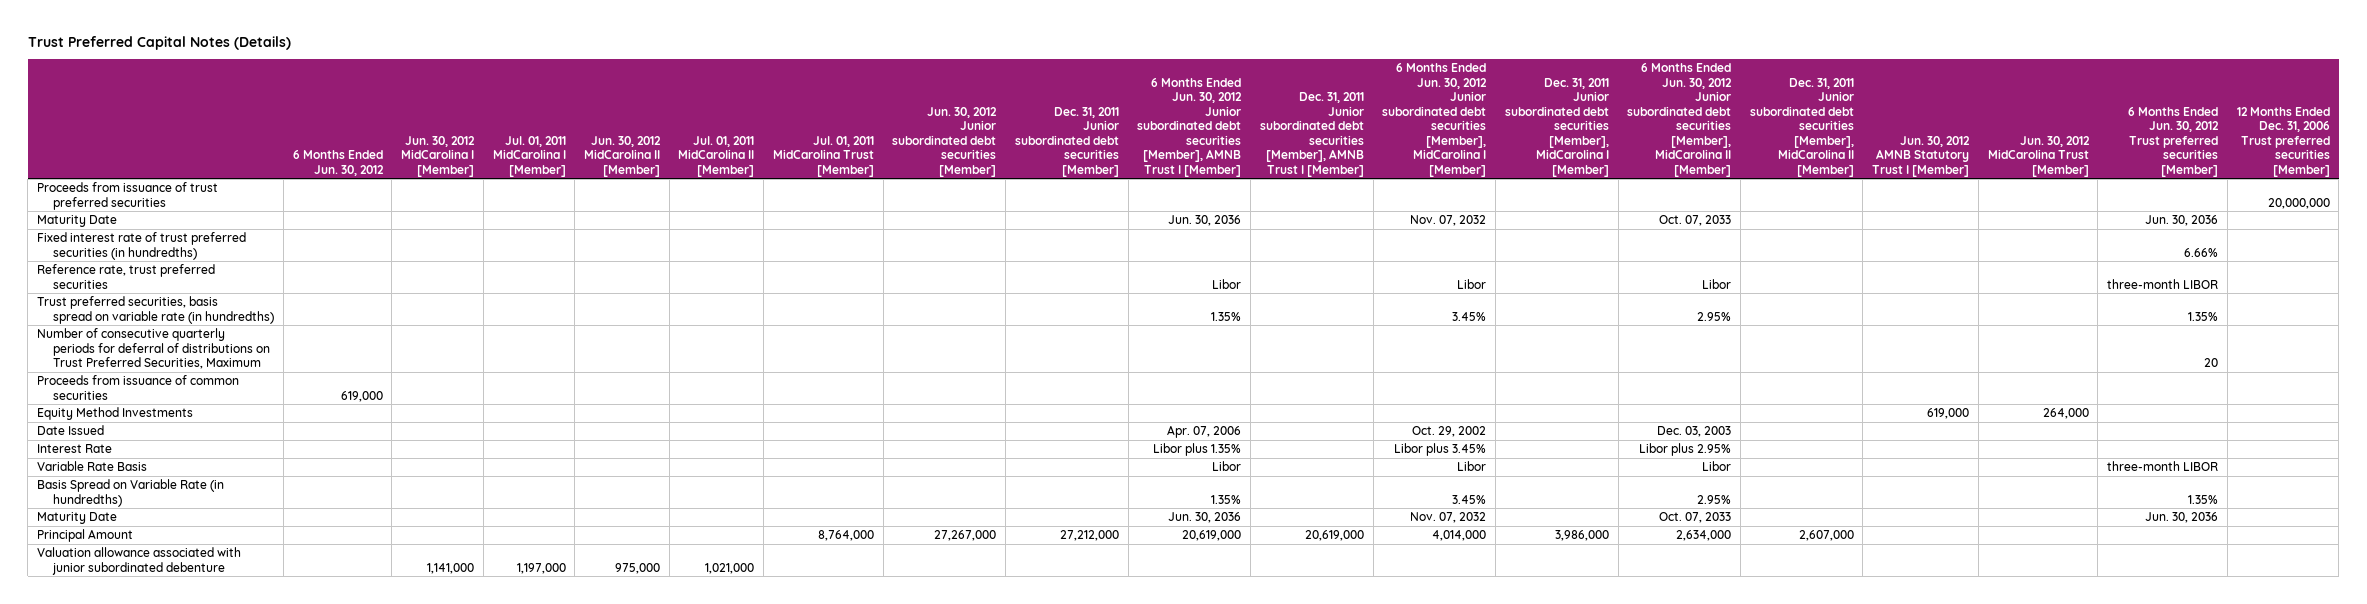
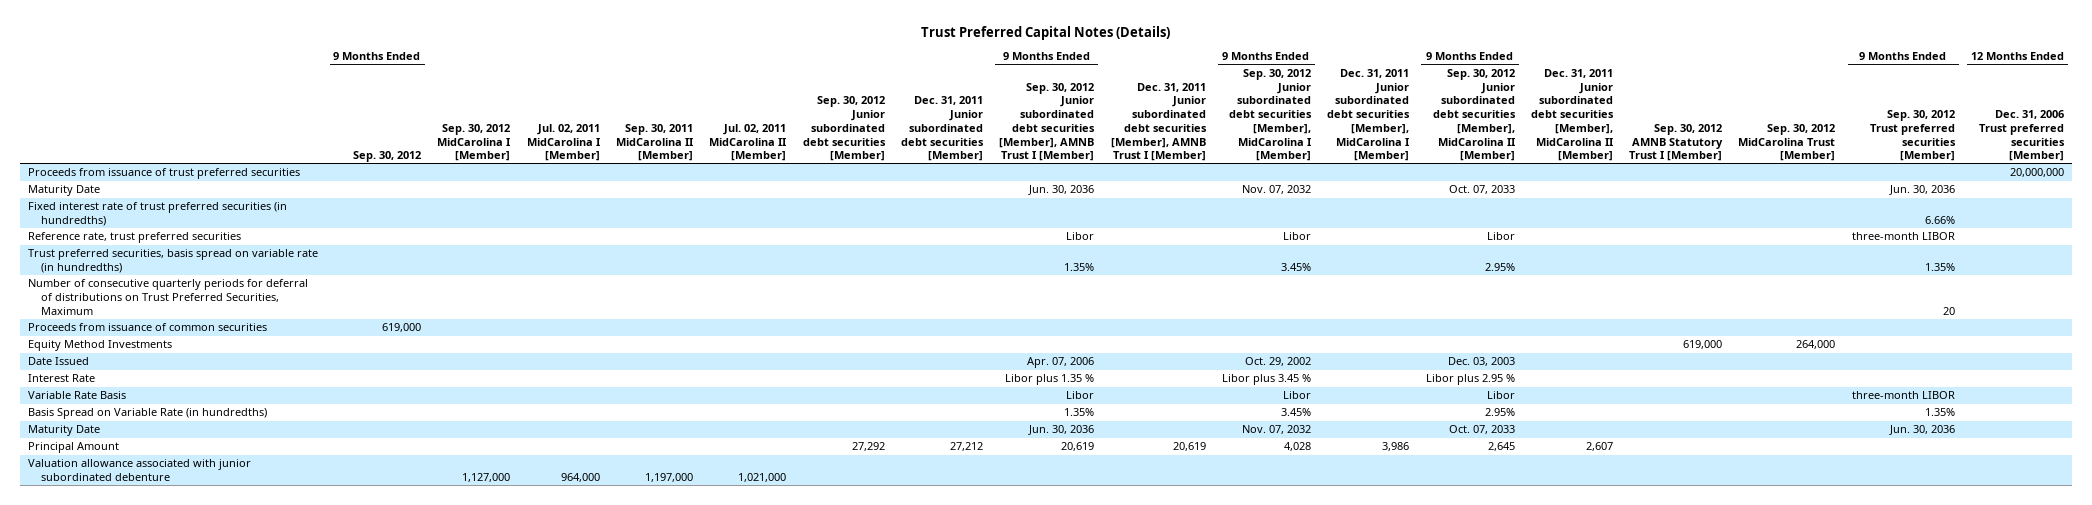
- | 6 Months Ended Jun. 30, 2012 | Jun. 30, 2012 MidCarolina I [Member] | Jul. 01, 2011 MidCarolina I [Member] | Jun. 30, 2012 MidCarolina II [Member] | Jul. 01, 2011 MidCarolina II [Member] | Jul. 01, 2011 MidCarolina Trust [Member] | Jun. 30, 2012 Junior subordinated debt securities [Member] | Dec. 31, 2011 Junior subordinated debt securities [Member] | 6 Months Ended Jun. 30, 2012 Junior subordinated debt securities [Member], AMNB Trust I [Member] | Dec. 31, 2011 Junior subordinated debt securities [Member], AMNB Trust I [Member] | 6 Months Ended Jun. 30, 2012 Junior subordinated debt securities [Member], MidCarolina I [Member] | Dec. 31, 2011 Junior subordinated debt securities [Member], MidCarolina I [Member] | 6 Months Ended Jun. 30, 2012 Junior subordinated debt securities [Member], MidCarolina II [Member] | Dec. 31, 2011 Junior subordinated debt securities [Member], MidCarolina II [Member] | Jun. 30, 2012 AMNB Statutory Trust I [Member] | Jun. 30, 2012 MidCarolina Trust [Member] | 6 Months Ended Jun. 30, 2012 Trust preferred securities [Member] | 12 Months Ended Dec. 31, 2006 Trust preferred securities [Member]
+ | 9 Months Ended Sep. 30, 2012 | Sep. 30, 2012 MidCarolina I [Member] | Jul. 02, 2011 MidCarolina I [Member] | Sep. 30, 2011 MidCarolina II [Member] | Jul. 02, 2011 MidCarolina II [Member] | Sep. 30, 2012 Junior subordinated debt securities [Member] | Dec. 31, 2011 Junior subordinated debt securities [Member] | 9 Months Ended Sep. 30, 2012 Junior subordinated debt securities [Member], AMNB Trust I [Member] | Dec. 31, 2011 Junior subordinated debt securities [Member], AMNB Trust I [Member] | 9 Months Ended Sep. 30, 2012 Junior subordinated debt securities [Member], MidCarolina I [Member] | Dec. 31, 2011 Junior subordinated debt securities [Member], MidCarolina I [Member] | 9 Months Ended Sep. 30, 2012 Junior subordinated debt securities [Member], MidCarolina II [Member] | Dec. 31, 2011 Junior subordinated debt securities [Member], MidCarolina II [Member] | Sep. 30, 2012 AMNB Statutory Trust I [Member] | Sep. 30, 2012 MidCarolina Trust [Member] | 9 Months Ended Sep. 30, 2012 Trust preferred securities [Member] | 12 Months Ended Dec. 31, 2006 Trust preferred securities [Member]
- Principal Amount | | | | | | 8,764,000 | 27,267,000 | 27,212,000 | 20,619,000 | 20,619,000 | 4,014,000 | 3,986,000 | 2,634,000 | 2,607,000 | | | |
+ Principal Amount | | | | | | 27,292 | 27,212 | 20,619 | 20,619 | 4,028 | 3,986 | 2,645 | 2,607 | | | |

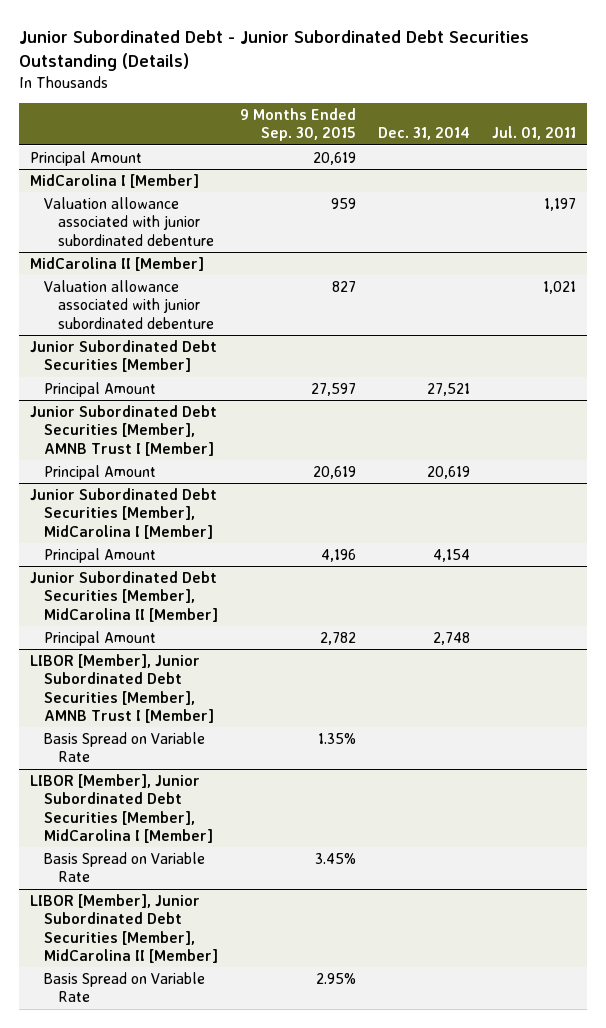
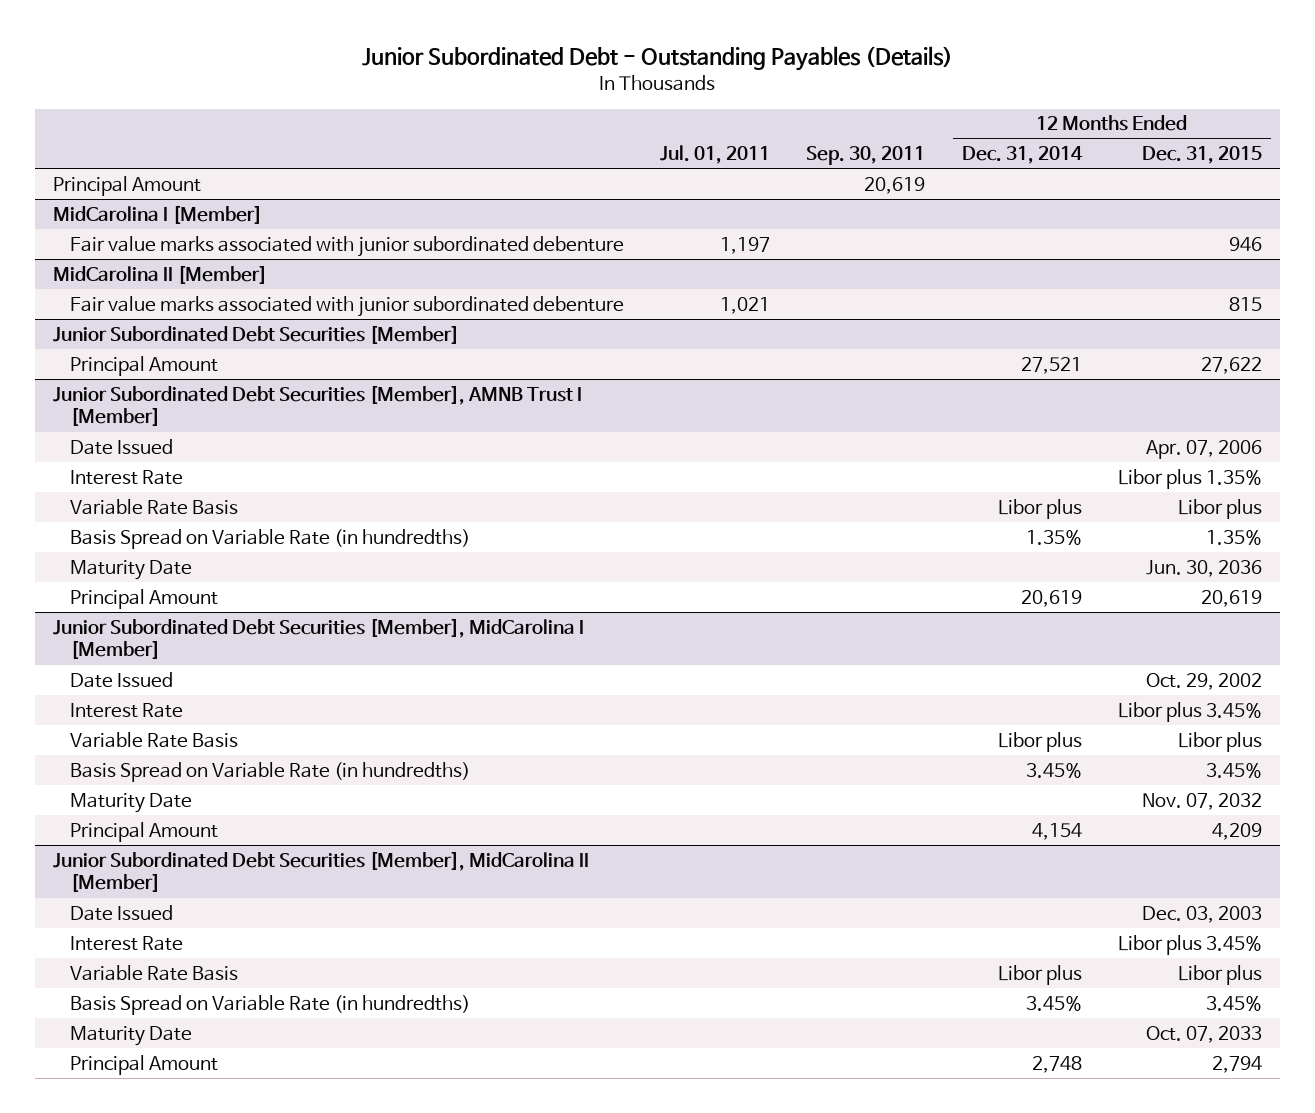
- Junior Subordinated Debt - Junior Subordinated Debt Securities Outstanding (Details)
+ Junior Subordinated Debt - Outstanding Payables (Details)
- | 9 Months Ended Sep. 30, 2015 | Dec. 31, 2014 | Jul. 01, 2011
+ | Jul. 01, 2011 | Sep. 30, 2011 | 12 Months Ended Dec. 31, 2014 | 12 Months Ended Dec. 31, 2015
@ MidCarolina I [Member]
- Valuation allowance associated with junior subordinated debenture | 959 | | 1,197
+ Fair value marks associated with junior subordinated debenture | 1,197 | | | 946
@ MidCarolina II [Member]
- Valuation allowance associated with junior subordinated debenture | 827 | | 1,021
+ Fair value marks associated with junior subordinated debenture | 1,021 | | | 815
@ Junior Subordinated Debt Securities [Member], AMNB Trust I [Member]
+ Date Issued | | | | Apr. 07, 2006
+ Interest Rate | | | | Libor plus 1.35%
+ Variable Rate Basis | | | Libor plus | Libor plus
+ Basis Spread on Variable Rate (in hundredths) | | | 1.35% | 1.35%
+ Maturity Date | | | | Jun. 30, 2036
@ Junior Subordinated Debt Securities [Member], MidCarolina I [Member]
+ Date Issued | | | | Oct. 29, 2002
+ Interest Rate | | | | Libor plus 3.45%
+ Variable Rate Basis | | | Libor plus | Libor plus
+ Basis Spread on Variable Rate (in hundredths) | | | 3.45% | 3.45%
+ Maturity Date | | | | Nov. 07, 2032
@ Junior Subordinated Debt Securities [Member], MidCarolina II [Member]
+ Date Issued | | | | Dec. 03, 2003
+ Interest Rate | | | | Libor plus 3.45%
+ Variable Rate Basis | | | Libor plus | Libor plus
+ Basis Spread on Variable Rate (in hundredths) | | | 3.45% | 3.45%
+ Maturity Date | | | | Oct. 07, 2033
- LIBOR [Member], Junior Subordinated Debt Securities [Member], AMNB Trust I [Member]
- Basis Spread on Variable Rate | 1.35% | |
- LIBOR [Member], Junior Subordinated Debt Securities [Member], MidCarolina I [Member]
- Basis Spread on Variable Rate | 3.45% | |
- LIBOR [Member], Junior Subordinated Debt Securities [Member], MidCarolina II [Member]
- Basis Spread on Variable Rate | 2.95% | |

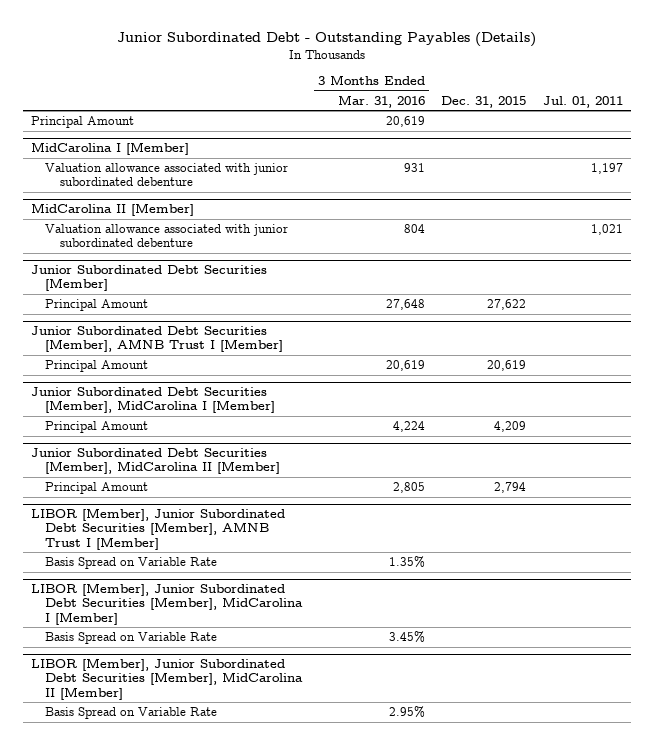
- | Jul. 01, 2011 | Sep. 30, 2011 | 12 Months Ended Dec. 31, 2014 | 12 Months Ended Dec. 31, 2015
+ | 3 Months Ended Mar. 31, 2016 | Dec. 31, 2015 | Jul. 01, 2011
@ MidCarolina I [Member]
- Fair value marks associated with junior subordinated debenture | 1,197 | | | 946
+ Valuation allowance associated with junior subordinated debenture | 931 | | 1,197
@ MidCarolina II [Member]
- Fair value marks associated with junior subordinated debenture | 1,021 | | | 815
+ Valuation allowance associated with junior subordinated debenture | 804 | | 1,021
@ Junior Subordinated Debt Securities [Member], AMNB Trust I [Member]
- Date Issued | | | | Apr. 07, 2006
- Interest Rate | | | | Libor plus 1.35%
- Variable Rate Basis | | | Libor plus | Libor plus
- Basis Spread on Variable Rate (in hundredths) | | | 1.35% | 1.35%
- Maturity Date | | | | Jun. 30, 2036
@ Junior Subordinated Debt Securities [Member], MidCarolina I [Member]
- Date Issued | | | | Oct. 29, 2002
- Interest Rate | | | | Libor plus 3.45%
- Variable Rate Basis | | | Libor plus | Libor plus
- Basis Spread on Variable Rate (in hundredths) | | | 3.45% | 3.45%
- Maturity Date | | | | Nov. 07, 2032
@ Junior Subordinated Debt Securities [Member], MidCarolina II [Member]
- Date Issued | | | | Dec. 03, 2003
- Interest Rate | | | | Libor plus 3.45%
- Variable Rate Basis | | | Libor plus | Libor plus
- Basis Spread on Variable Rate (in hundredths) | | | 3.45% | 3.45%
- Maturity Date | | | | Oct. 07, 2033
+ LIBOR [Member], Junior Subordinated Debt Securities [Member], AMNB Trust I [Member]
+ Basis Spread on Variable Rate | 1.35% | |
+ LIBOR [Member], Junior Subordinated Debt Securities [Member], MidCarolina I [Member]
+ Basis Spread on Variable Rate | 3.45% | |
+ LIBOR [Member], Junior Subordinated Debt Securities [Member], MidCarolina II [Member]
+ Basis Spread on Variable Rate | 2.95% | |

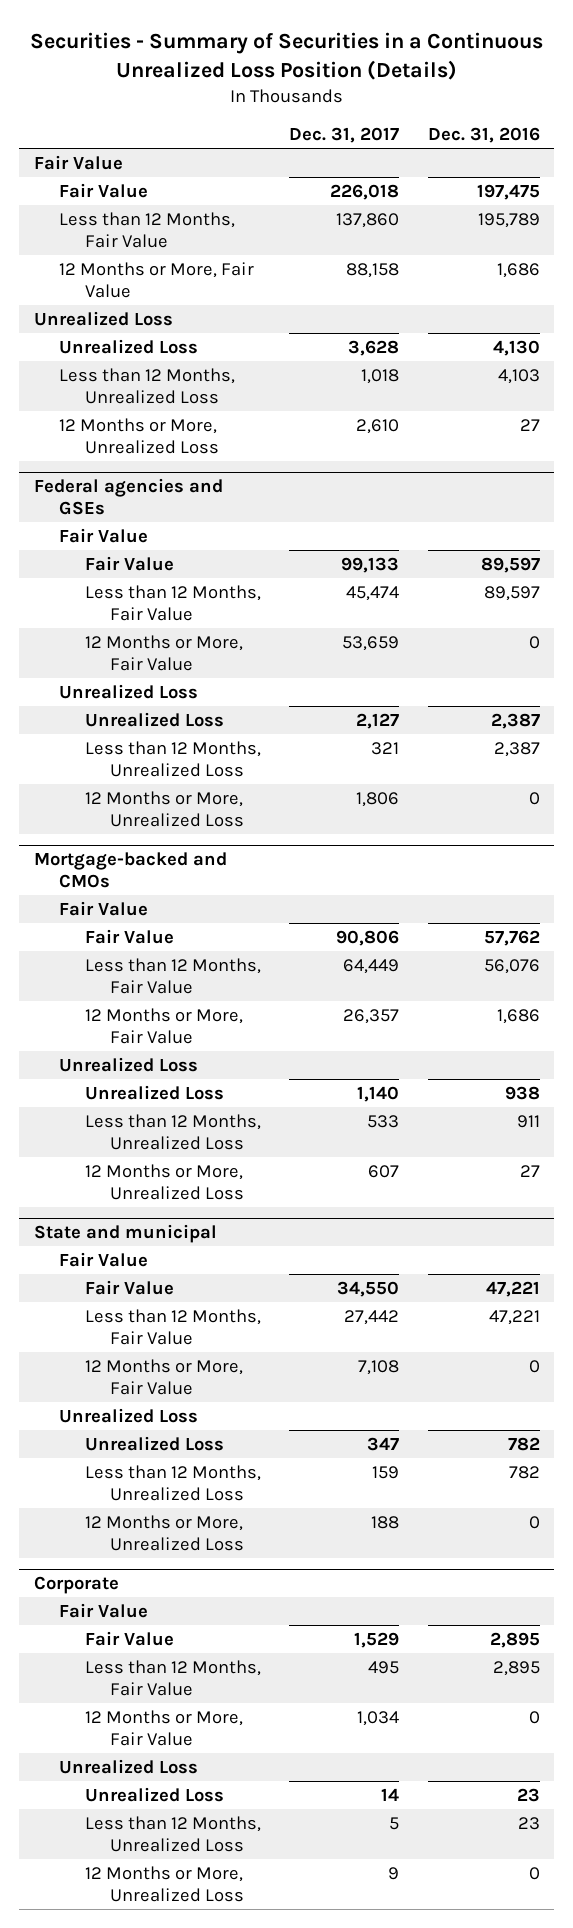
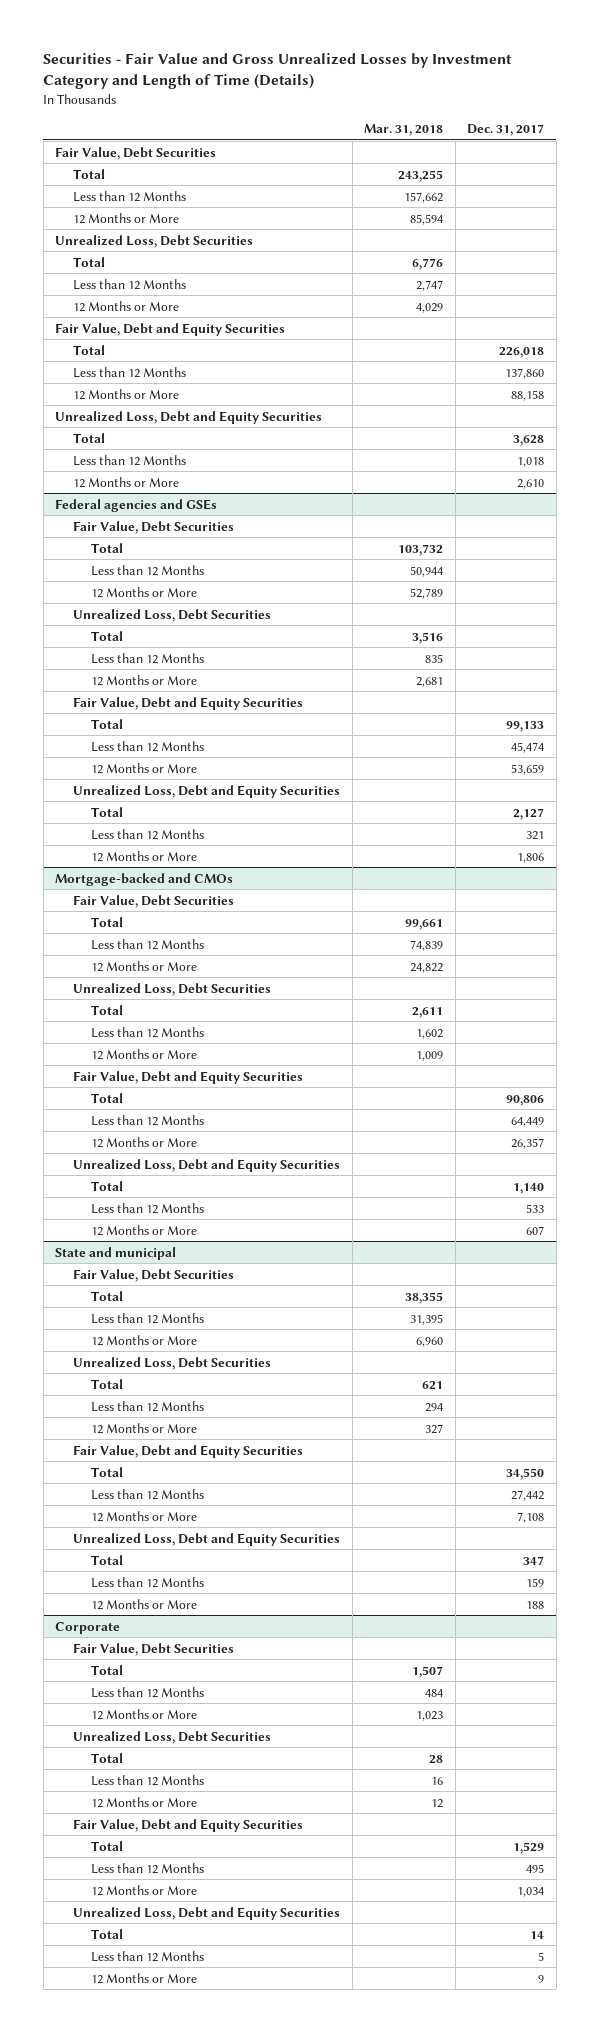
- Securities - Summary of Securities in a Continuous Unrealized Loss Position (Details)
+ Securities - Fair Value and Gross Unrealized Losses by Investment Category and Length of Time (Details)
- | Dec. 31, 2017 | Dec. 31, 2016
+ | Mar. 31, 2018 | Dec. 31, 2017
- Fair Value
- Fair Value | 226,018 | 197,475
- Less than 12 Months, Fair Value | 137,860 | 195,789
- 12 Months or More, Fair Value | 88,158 | 1,686
- Unrealized Loss
- Unrealized Loss | 3,628 | 4,130
- Less than 12 Months, Unrealized Loss | 1,018 | 4,103
- 12 Months or More, Unrealized Loss | 2,610 | 27
+ Fair Value, Debt Securities
+ Total | 243,255 |
+ Less than 12 Months | 157,662 |
+ 12 Months or More | 85,594 |
+ Unrealized Loss, Debt Securities
+ Total | 6,776 |
+ Less than 12 Months | 2,747 |
+ 12 Months or More | 4,029 |
+ Fair Value, Debt and Equity Securities
+ Total | | 226,018
+ Less than 12 Months | | 137,860
+ 12 Months or More | | 88,158
+ Unrealized Loss, Debt and Equity Securities
+ Total | | 3,628
+ Less than 12 Months | | 1,018
+ 12 Months or More | | 2,610
@ Federal agencies and GSEs
- Fair Value
- Fair Value | 99,133 | 89,597
- Less than 12 Months, Fair Value | 45,474 | 89,597
- 12 Months or More, Fair Value | 53,659 | 0
- Unrealized Loss
- Unrealized Loss | 2,127 | 2,387
- Less than 12 Months, Unrealized Loss | 321 | 2,387
- 12 Months or More, Unrealized Loss | 1,806 | 0
+ Fair Value, Debt Securities
+ Total | 103,732 |
+ Less than 12 Months | 50,944 |
+ 12 Months or More | 52,789 |
+ Unrealized Loss, Debt Securities
+ Total | 3,516 |
+ Less than 12 Months | 835 |
+ 12 Months or More | 2,681 |
+ Fair Value, Debt and Equity Securities
+ Total | | 99,133
+ Less than 12 Months | | 45,474
+ 12 Months or More | | 53,659
+ Unrealized Loss, Debt and Equity Securities
+ Total | | 2,127
+ Less than 12 Months | | 321
+ 12 Months or More | | 1,806
@ Mortgage-backed and CMOs
- Fair Value
- Fair Value | 90,806 | 57,762
- Less than 12 Months, Fair Value | 64,449 | 56,076
- 12 Months or More, Fair Value | 26,357 | 1,686
- Unrealized Loss
- Unrealized Loss | 1,140 | 938
- Less than 12 Months, Unrealized Loss | 533 | 911
- 12 Months or More, Unrealized Loss | 607 | 27
+ Fair Value, Debt Securities
+ Total | 99,661 |
+ Less than 12 Months | 74,839 |
+ 12 Months or More | 24,822 |
+ Unrealized Loss, Debt Securities
+ Total | 2,611 |
+ Less than 12 Months | 1,602 |
+ 12 Months or More | 1,009 |
+ Fair Value, Debt and Equity Securities
+ Total | | 90,806
+ Less than 12 Months | | 64,449
+ 12 Months or More | | 26,357
+ Unrealized Loss, Debt and Equity Securities
+ Total | | 1,140
+ Less than 12 Months | | 533
+ 12 Months or More | | 607
@ State and municipal
- Fair Value
- Fair Value | 34,550 | 47,221
- Less than 12 Months, Fair Value | 27,442 | 47,221
- 12 Months or More, Fair Value | 7,108 | 0
- Unrealized Loss
- Unrealized Loss | 347 | 782
- Less than 12 Months, Unrealized Loss | 159 | 782
- 12 Months or More, Unrealized Loss | 188 | 0
+ Fair Value, Debt Securities
+ Total | 38,355 |
+ Less than 12 Months | 31,395 |
+ 12 Months or More | 6,960 |
+ Unrealized Loss, Debt Securities
+ Total | 621 |
+ Less than 12 Months | 294 |
+ 12 Months or More | 327 |
+ Fair Value, Debt and Equity Securities
+ Total | | 34,550
+ Less than 12 Months | | 27,442
+ 12 Months or More | | 7,108
+ Unrealized Loss, Debt and Equity Securities
+ Total | | 347
+ Less than 12 Months | | 159
+ 12 Months or More | | 188
@ Corporate
- Fair Value
- Fair Value | 1,529 | 2,895
- Less than 12 Months, Fair Value | 495 | 2,895
- 12 Months or More, Fair Value | 1,034 | 0
- Unrealized Loss
- Unrealized Loss | 14 | 23
- Less than 12 Months, Unrealized Loss | 5 | 23
- 12 Months or More, Unrealized Loss | 9 | 0
+ Fair Value, Debt Securities
+ Total | 1,507 |
+ Less than 12 Months | 484 |
+ 12 Months or More | 1,023 |
+ Unrealized Loss, Debt Securities
+ Total | 28 |
+ Less than 12 Months | 16 |
+ 12 Months or More | 12 |
+ Fair Value, Debt and Equity Securities
+ Total | | 1,529
+ Less than 12 Months | | 495
+ 12 Months or More | | 1,034
+ Unrealized Loss, Debt and Equity Securities
+ Total | | 14
+ Less than 12 Months | | 5
+ 12 Months or More | | 9

